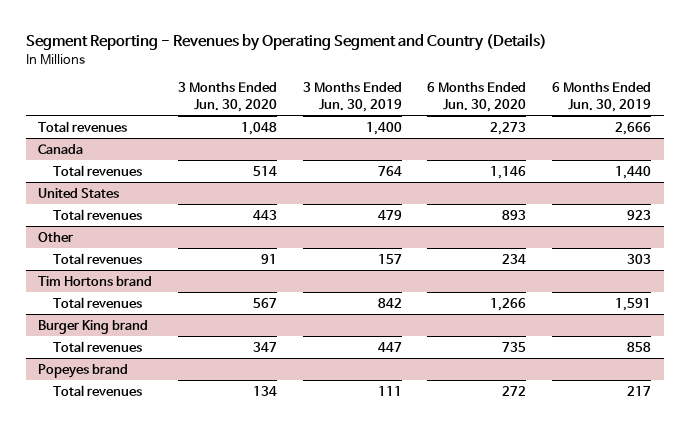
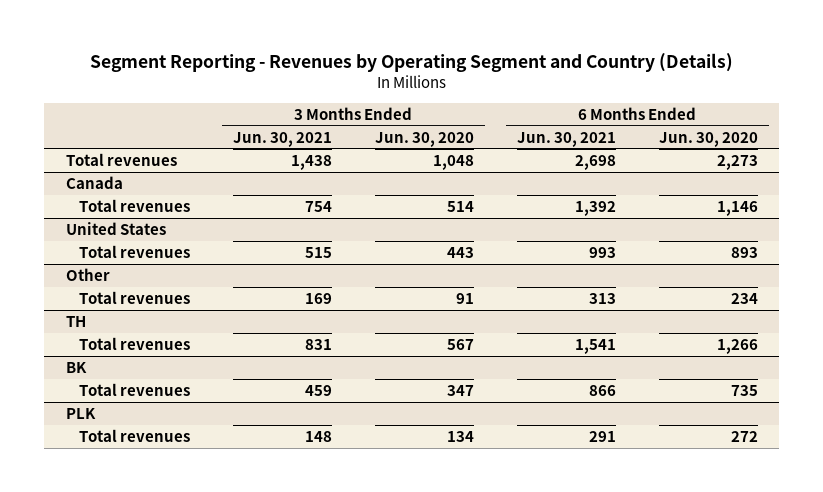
- | 3 Months Ended Jun. 30, 2020 | 3 Months Ended Jun. 30, 2019 | 6 Months Ended Jun. 30, 2020 | 6 Months Ended Jun. 30, 2019
+ | 3 Months Ended Jun. 30, 2021 | 3 Months Ended Jun. 30, 2020 | 6 Months Ended Jun. 30, 2021 | 6 Months Ended Jun. 30, 2020
- Tim Hortons brand
+ TH
- Burger King brand
+ BK
- Popeyes brand
+ PLK

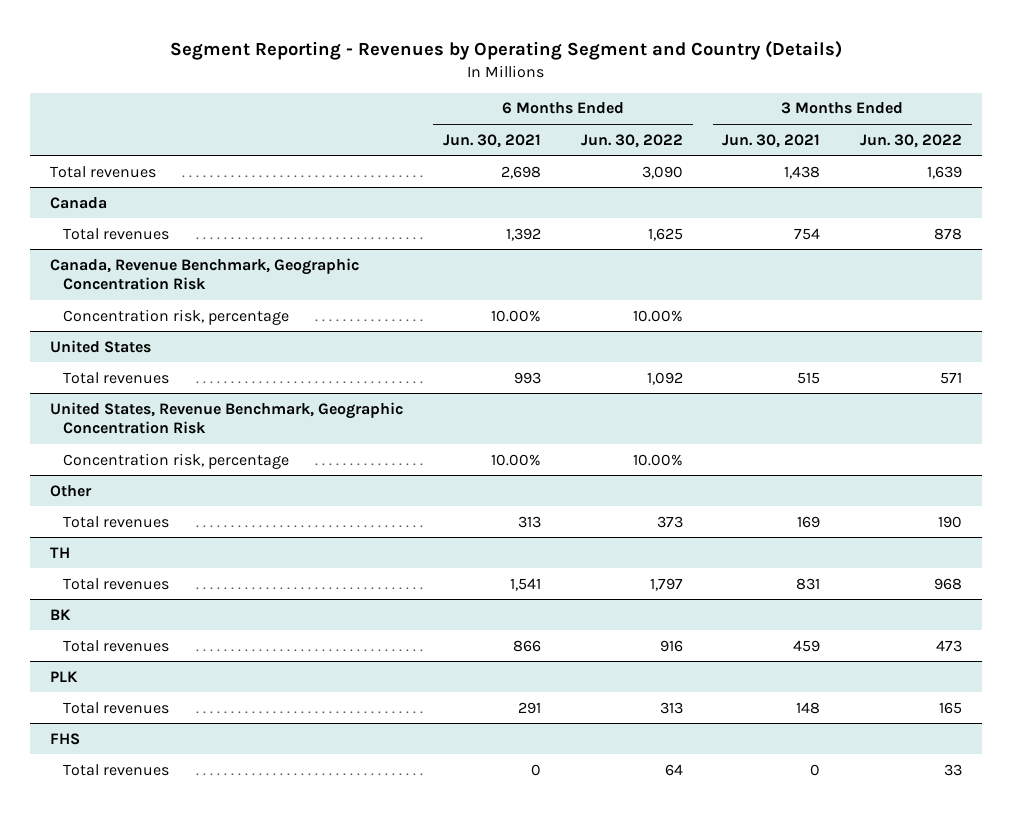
- | 3 Months Ended Jun. 30, 2021 | 3 Months Ended Jun. 30, 2020 | 6 Months Ended Jun. 30, 2021 | 6 Months Ended Jun. 30, 2020
+ | 6 Months Ended Jun. 30, 2021 | 6 Months Ended Jun. 30, 2022 | 3 Months Ended Jun. 30, 2021 | 3 Months Ended Jun. 30, 2022
+ Canada, Revenue Benchmark, Geographic Concentration Risk
+ Concentration risk, percentage | 10.00% | 10.00% | |
+ United States, Revenue Benchmark, Geographic Concentration Risk
+ Concentration risk, percentage | 10.00% | 10.00% | |
+ FHS
+ Total revenues | 0 | 64 | 0 | 33

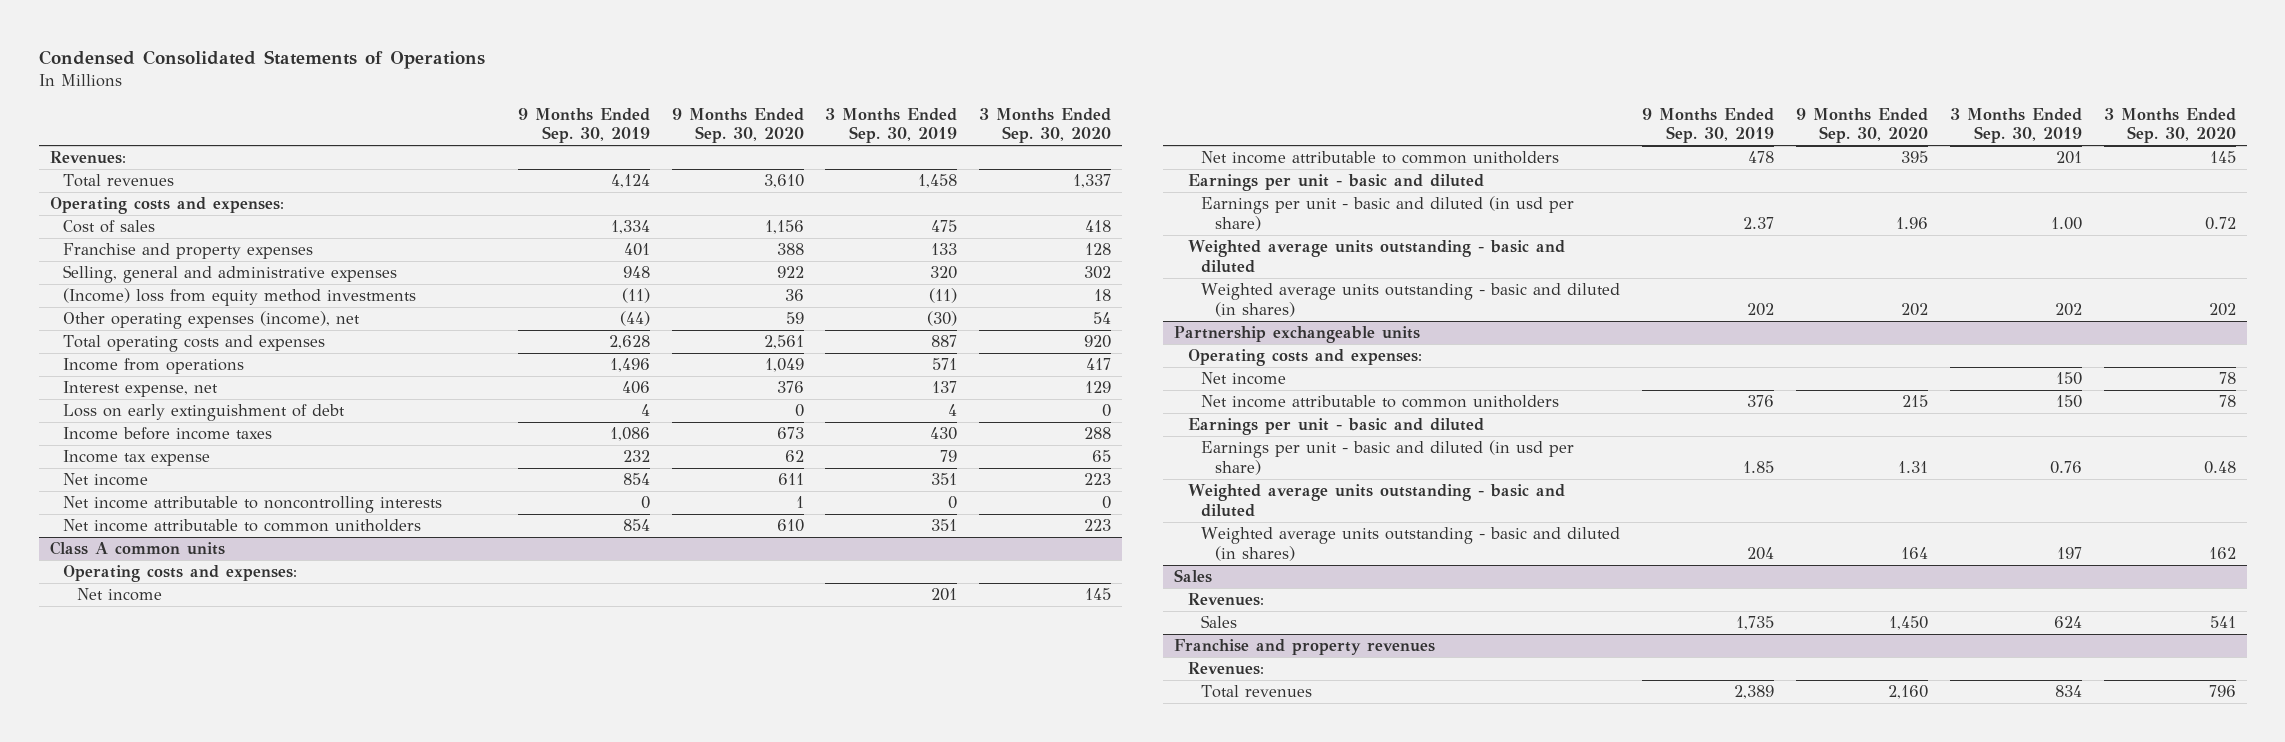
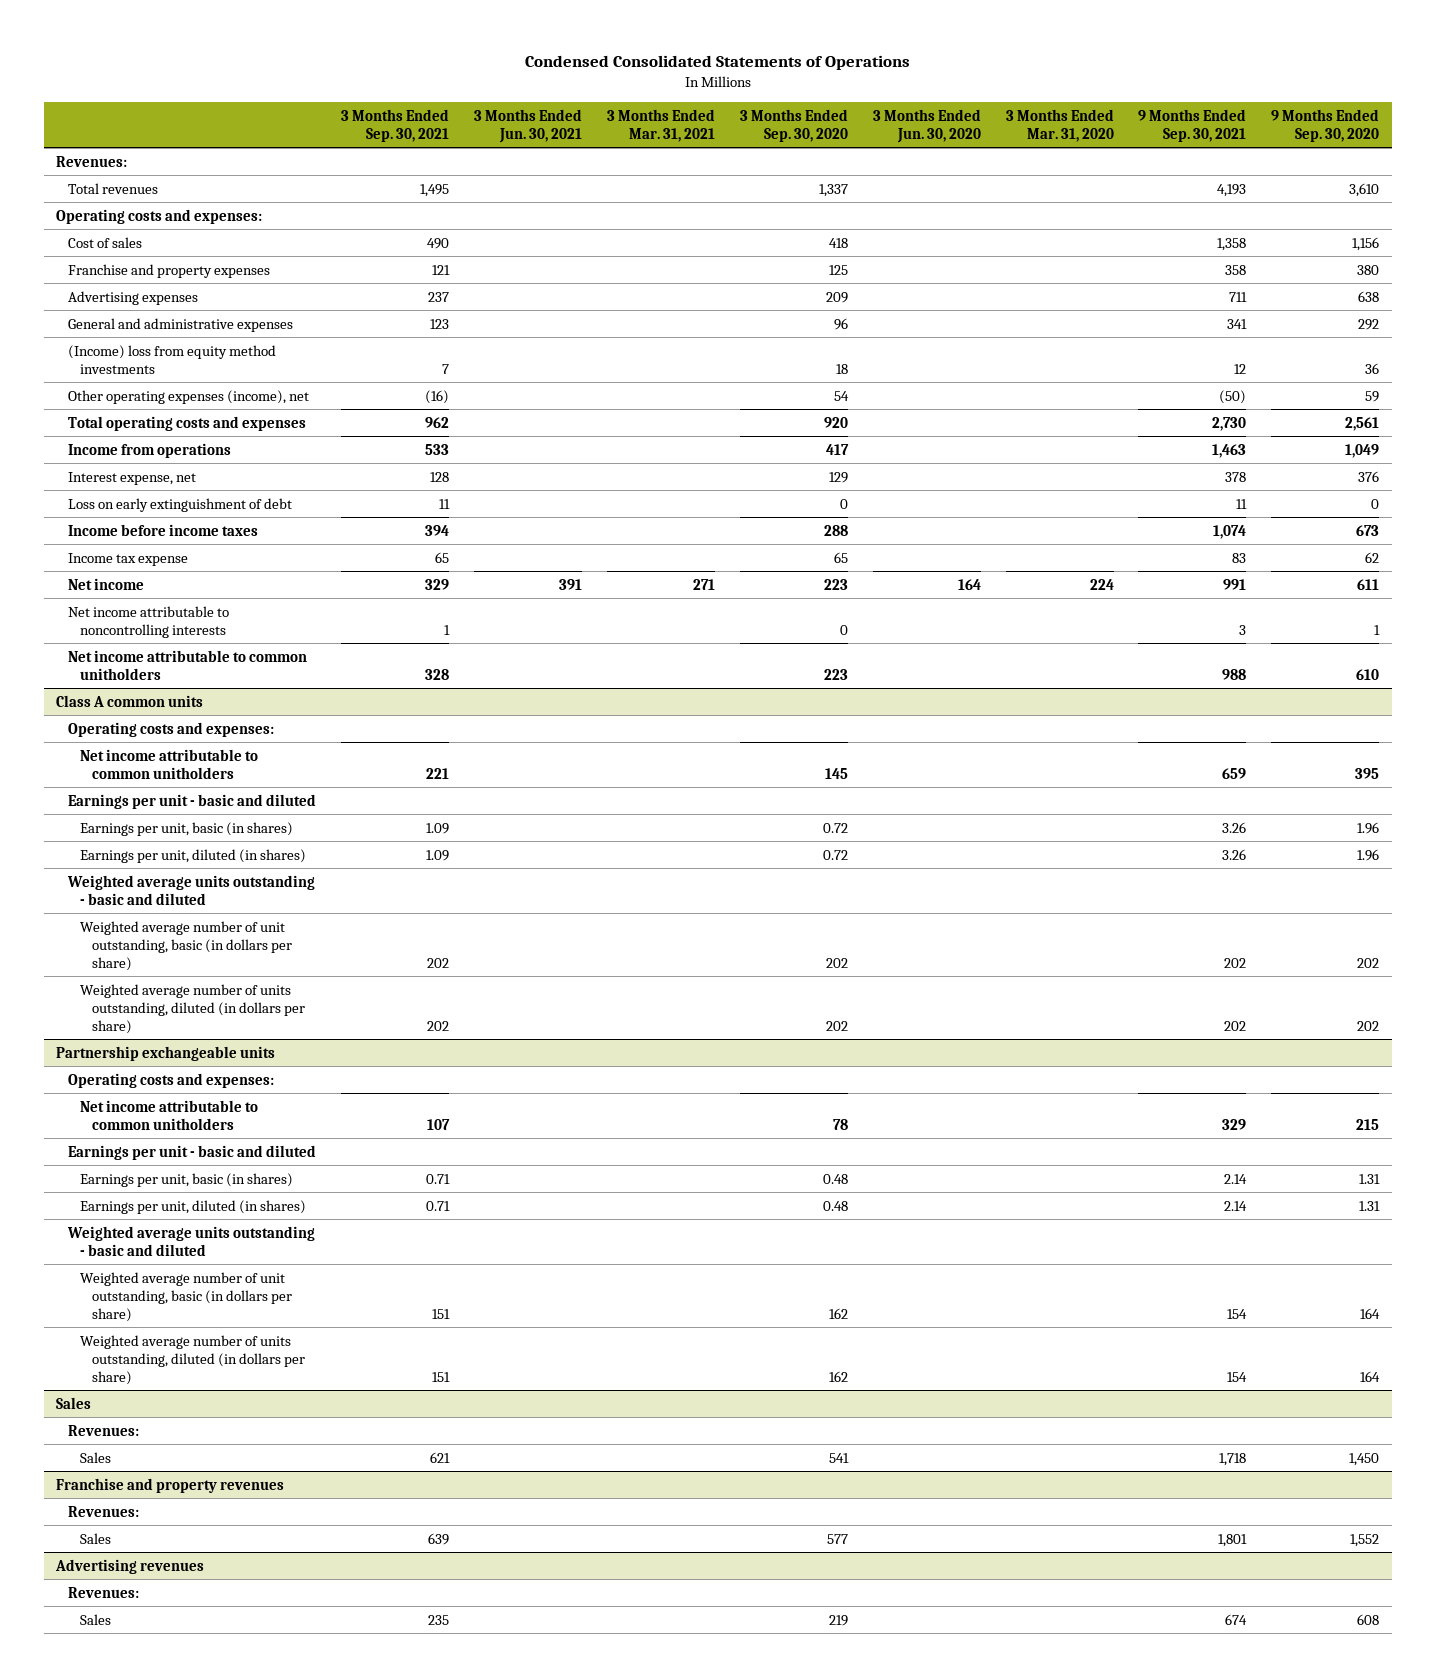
- | 9 Months Ended Sep. 30, 2019 | 9 Months Ended Sep. 30, 2020 | 3 Months Ended Sep. 30, 2019 | 3 Months Ended Sep. 30, 2020
+ | 3 Months Ended Sep. 30, 2021 | 3 Months Ended Jun. 30, 2021 | 3 Months Ended Mar. 31, 2021 | 3 Months Ended Sep. 30, 2020 | 3 Months Ended Jun. 30, 2020 | 3 Months Ended Mar. 31, 2020 | 9 Months Ended Sep. 30, 2021 | 9 Months Ended Sep. 30, 2020
- Franchise and property expenses | 401 | 388 | 133 | 128
- Selling, general and administrative expenses | 948 | 922 | 320 | 302
+ Franchise and property expenses | 121 | | | 125 | | | 358 | 380
+ Advertising expenses | 237 | | | 209 | | | 711 | 638
+ General and administrative expenses | 123 | | | 96 | | | 341 | 292
@ Class A common units
- Net income | | | 201 | 145
- Earnings per unit - basic and diluted (in usd per share) | 2.37 | 1.96 | 1.00 | 0.72
+ Earnings per unit, basic (in shares) | 1.09 | | | 0.72 | | | 3.26 | 1.96
+ Earnings per unit, diluted (in shares) | 1.09 | | | 0.72 | | | 3.26 | 1.96
- Weighted average units outstanding - basic and diluted (in shares) | 202 | 202 | 202 | 202
+ Weighted average number of unit outstanding, basic (in dollars per share) | 202 | | | 202 | | | 202 | 202
+ Weighted average number of units outstanding, diluted (in dollars per share) | 202 | | | 202 | | | 202 | 202
@ Partnership exchangeable units
- Net income | | | 150 | 78
- Earnings per unit - basic and diluted (in usd per share) | 1.85 | 1.31 | 0.76 | 0.48
+ Earnings per unit, basic (in shares) | 0.71 | | | 0.48 | | | 2.14 | 1.31
+ Earnings per unit, diluted (in shares) | 0.71 | | | 0.48 | | | 2.14 | 1.31
- Weighted average units outstanding - basic and diluted (in shares) | 204 | 164 | 197 | 162
+ Weighted average number of unit outstanding, basic (in dollars per share) | 151 | | | 162 | | | 154 | 164
+ Weighted average number of units outstanding, diluted (in dollars per share) | 151 | | | 162 | | | 154 | 164
@ Franchise and property revenues
- Total revenues | 2,389 | 2,160 | 834 | 796
+ Sales | 639 | | | 577 | | | 1,801 | 1,552
+ Advertising revenues
+ Revenues:
+ Sales | 235 | | | 219 | | | 674 | 608

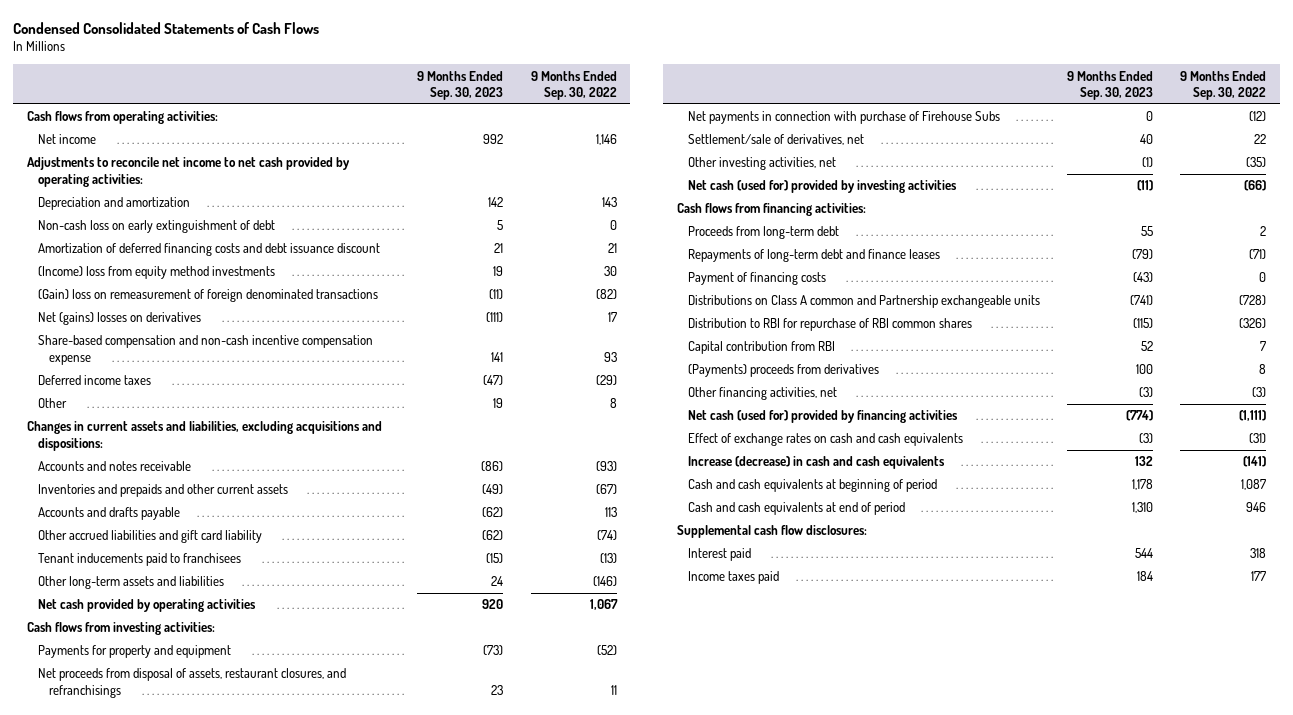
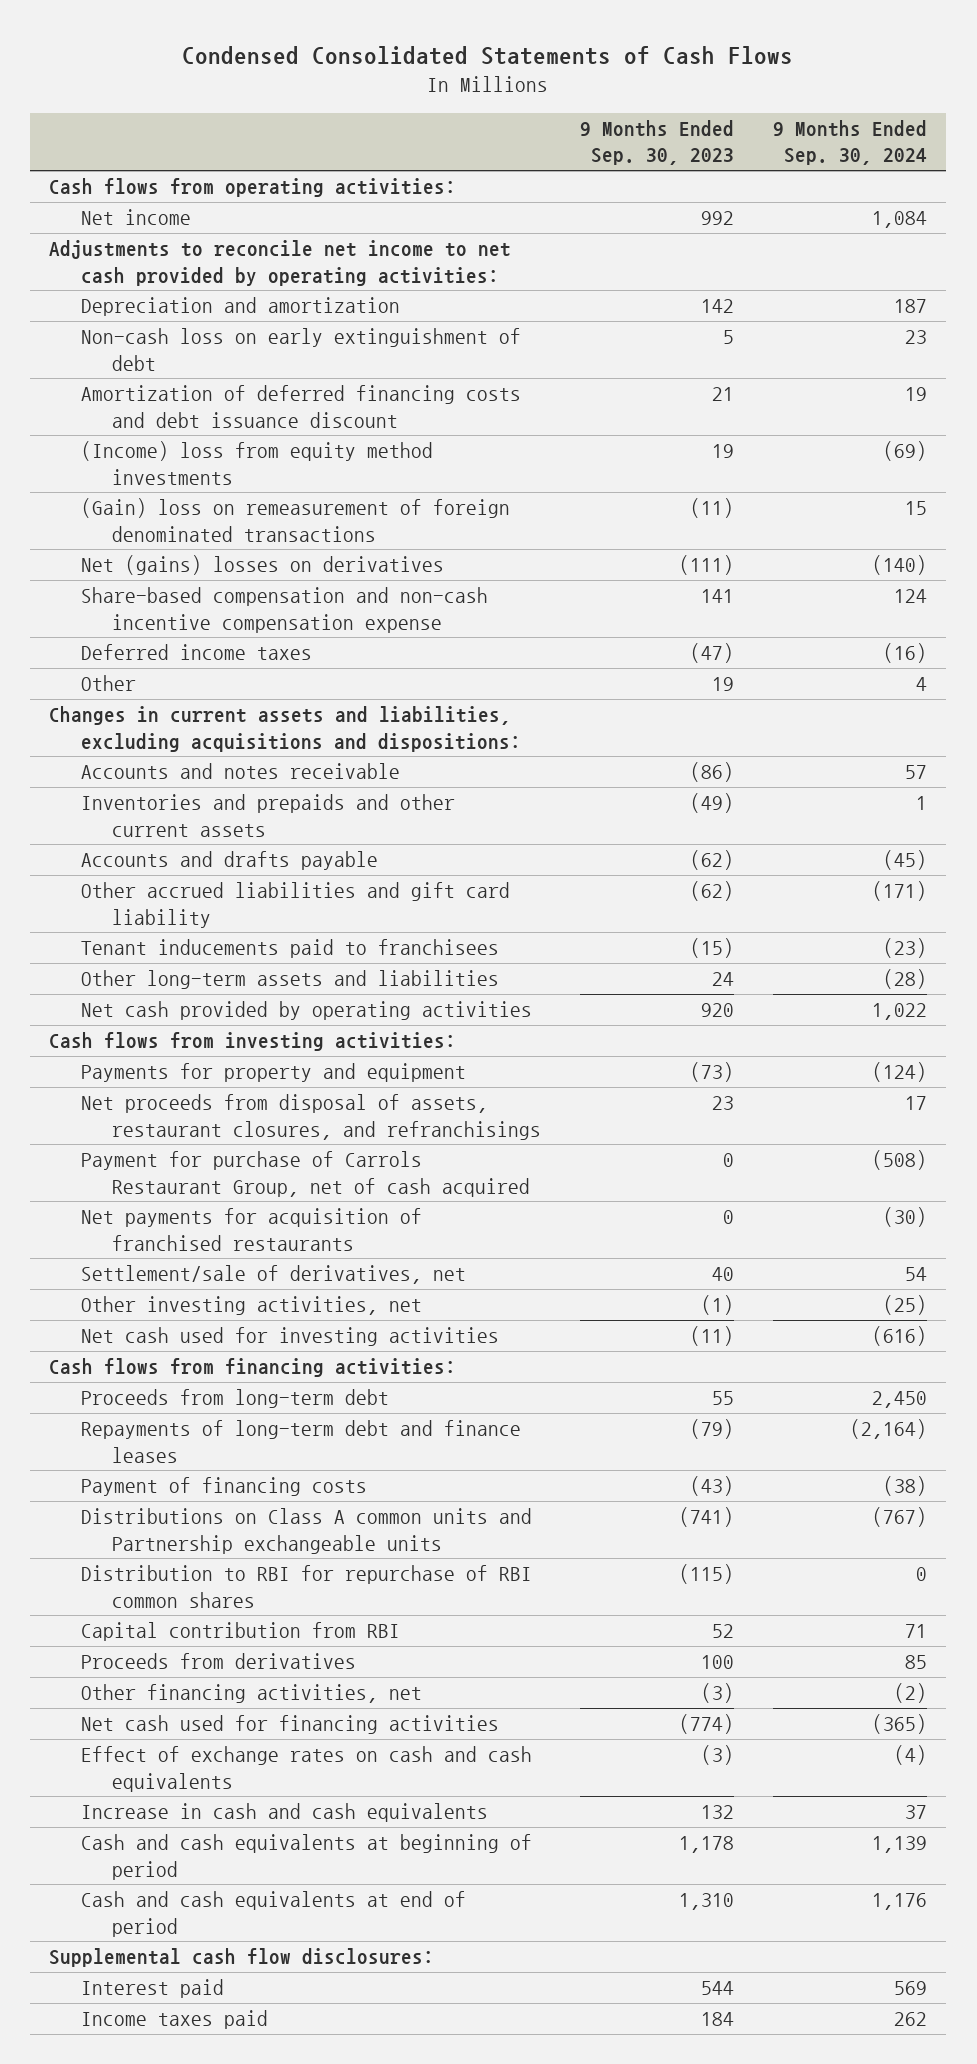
- | 9 Months Ended Sep. 30, 2023 | 9 Months Ended Sep. 30, 2022
+ | 9 Months Ended Sep. 30, 2023 | 9 Months Ended Sep. 30, 2024
- Net payments in connection with purchase of Firehouse Subs | 0 | (12)
+ Payment for purchase of Carrols Restaurant Group, net of cash acquired | 0 | (508)
+ Net payments for acquisition of franchised restaurants | 0 | (30)
- Net cash (used for) provided by investing activities | (11) | (66)
+ Net cash used for investing activities | (11) | (616)
- Distributions on Class A common and Partnership exchangeable units | (741) | (728)
+ Distributions on Class A common units and Partnership exchangeable units | (741) | (767)
- (Payments) proceeds from derivatives | 100 | 8
+ Proceeds from derivatives | 100 | 85
- Net cash (used for) provided by financing activities | (774) | (1,111)
+ Net cash used for financing activities | (774) | (365)
- Increase (decrease) in cash and cash equivalents | 132 | (141)
+ Increase in cash and cash equivalents | 132 | 37

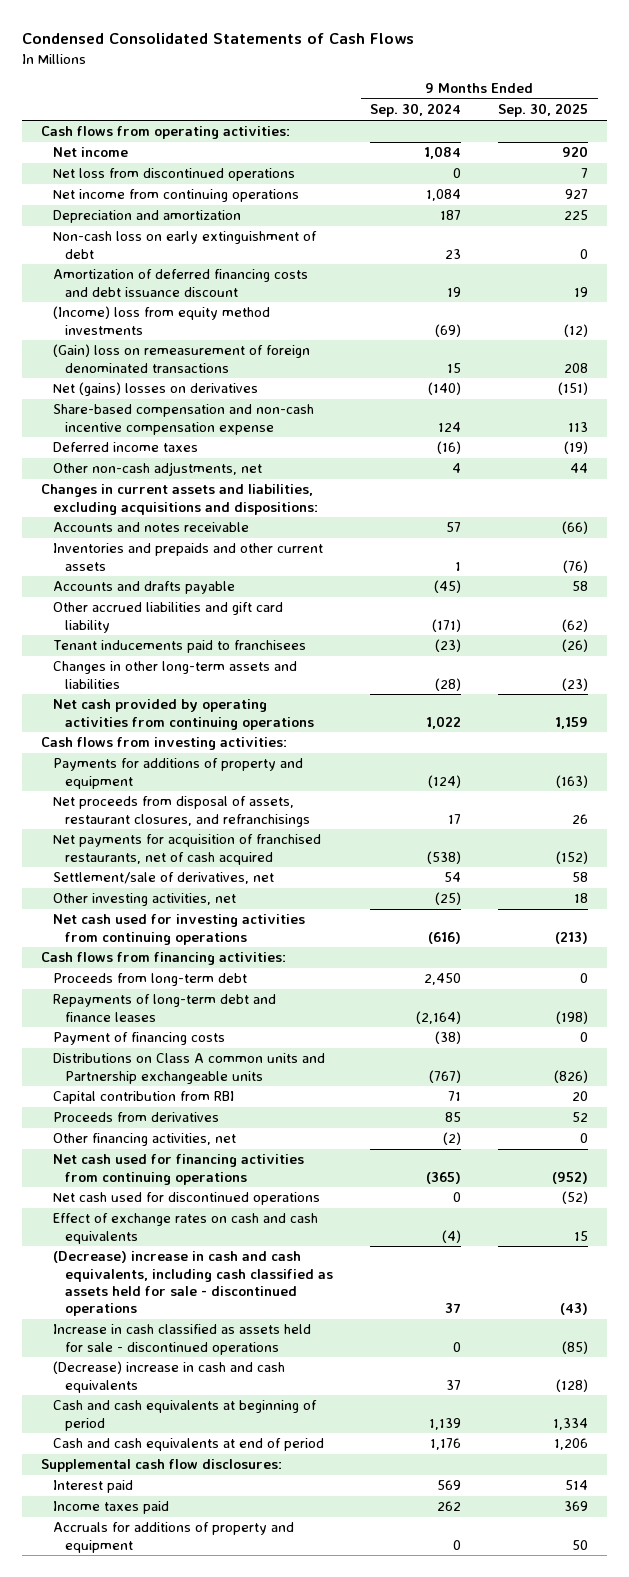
- | 9 Months Ended Sep. 30, 2023 | 9 Months Ended Sep. 30, 2024
+ | 9 Months Ended Sep. 30, 2024 | 9 Months Ended Sep. 30, 2025
- Adjustments to reconcile net income to net cash provided by operating activities:
+ Net loss from discontinued operations | 0 | 7
+ Net income from continuing operations | 1,084 | 927
- Other | 19 | 4
+ Other non-cash adjustments, net | 4 | 44
- Other long-term assets and liabilities | 24 | (28)
- Net cash provided by operating activities | 920 | 1,022
+ Changes in other long-term assets and liabilities | (28) | (23)
+ Net cash provided by operating activities from continuing operations | 1,022 | 1,159
- Payments for property and equipment | (73) | (124)
+ Payments for additions of property and equipment | (124) | (163)
- Payment for purchase of Carrols Restaurant Group, net of cash acquired | 0 | (508)
- Net payments for acquisition of franchised restaurants | 0 | (30)
+ Net payments for acquisition of franchised restaurants, net of cash acquired | (538) | (152)
- Net cash used for investing activities | (11) | (616)
+ Net cash used for investing activities from continuing operations | (616) | (213)
- Distribution to RBI for repurchase of RBI common shares | (115) | 0
- Net cash used for financing activities | (774) | (365)
+ Net cash used for financing activities from continuing operations | (365) | (952)
+ Net cash used for discontinued operations | 0 | (52)
- Increase in cash and cash equivalents | 132 | 37
+ (Decrease) increase in cash and cash equivalents, including cash classified as assets held for sale - discontinued operations | 37 | (43)
+ Increase in cash classified as assets held for sale - discontinued operations | 0 | (85)
+ (Decrease) increase in cash and cash equivalents | 37 | (128)
+ Accruals for additions of property and equipment | 0 | 50

